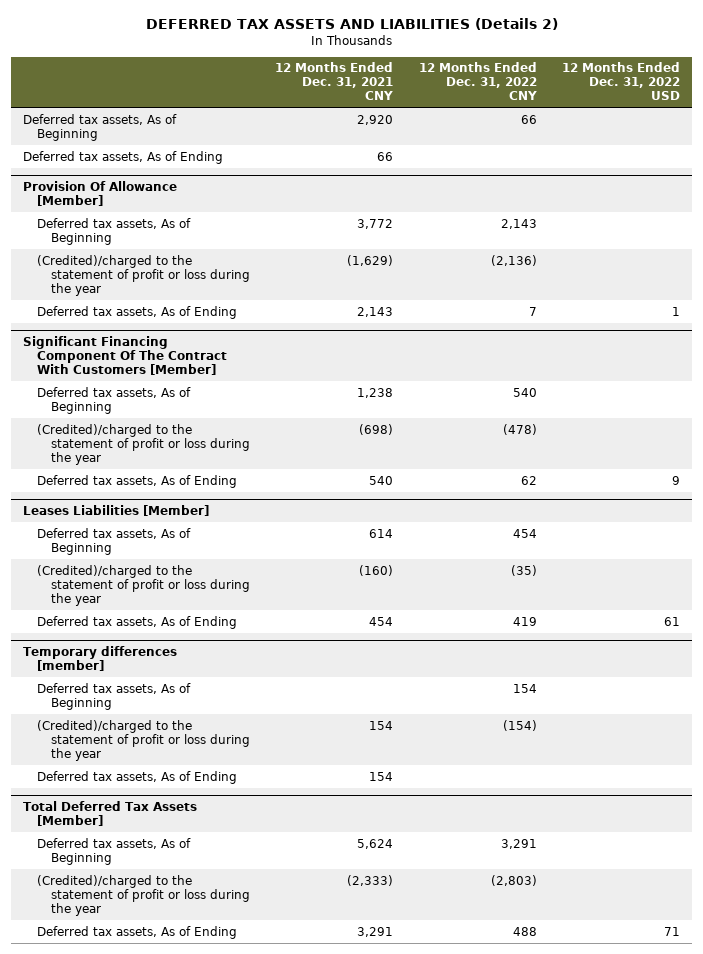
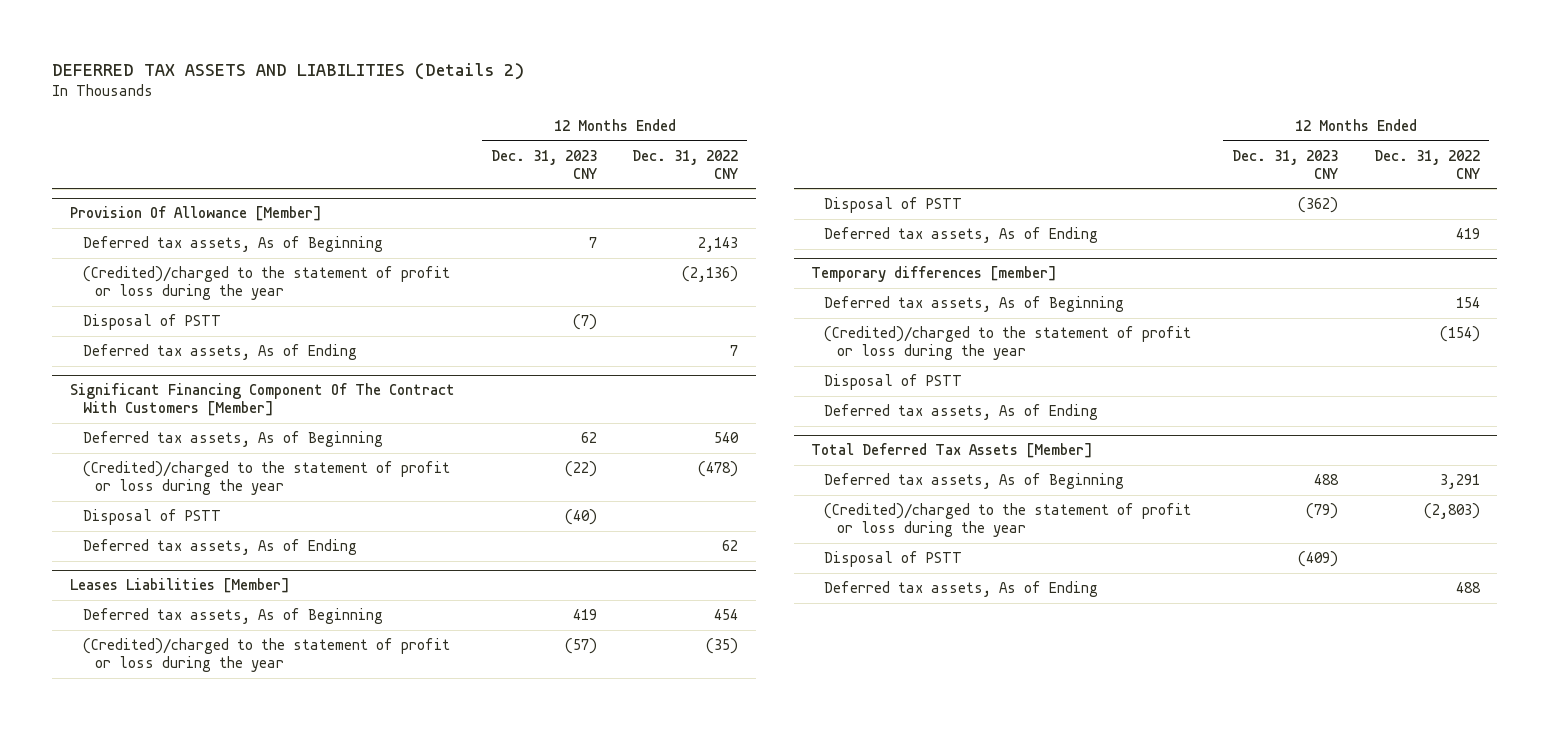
- | 12 Months Ended Dec. 31, 2021 CNY | 12 Months Ended Dec. 31, 2022 CNY | 12 Months Ended Dec. 31, 2022 USD
+ | 12 Months Ended Dec. 31, 2023 CNY | 12 Months Ended Dec. 31, 2022 CNY
- Deferred tax assets, As of Beginning | 2,920 | 66 |
- Deferred tax assets, As of Ending | 66 | |
@ Provision Of Allowance [Member]
+ Disposal of PSTT | (7) |
@ Significant Financing Component Of The Contract With Customers [Member]
+ Disposal of PSTT | (40) |
@ Leases Liabilities [Member]
+ Disposal of PSTT | (362) |
@ Temporary differences [member]
+ Disposal of PSTT
@ Total Deferred Tax Assets [Member]
+ Disposal of PSTT | (409) |

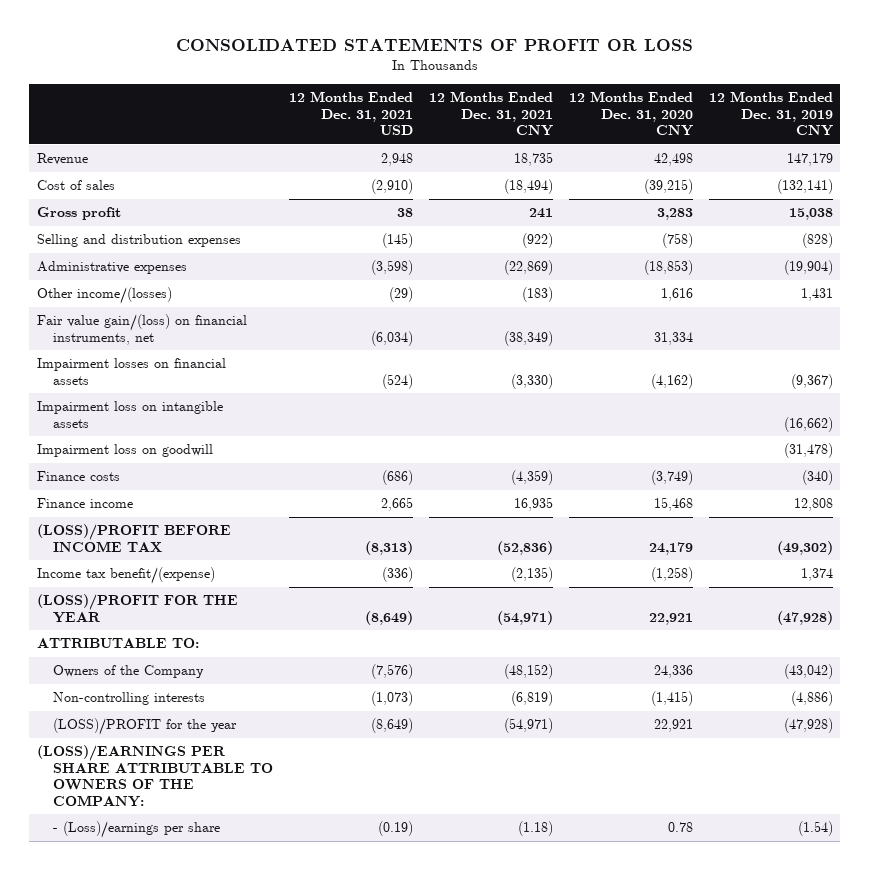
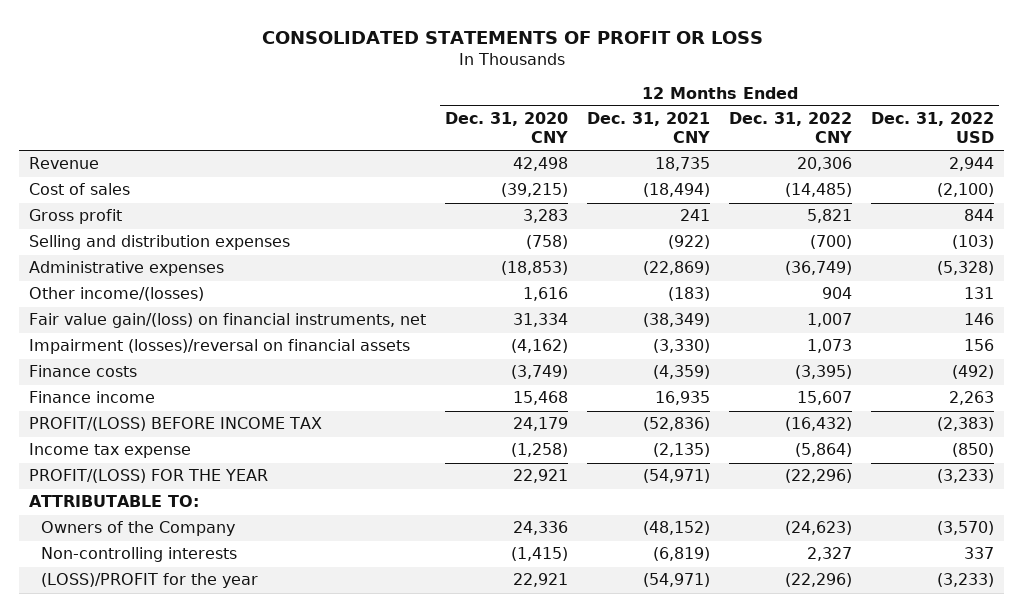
- | 12 Months Ended Dec. 31, 2021 USD | 12 Months Ended Dec. 31, 2021 CNY | 12 Months Ended Dec. 31, 2020 CNY | 12 Months Ended Dec. 31, 2019 CNY
+ | 12 Months Ended Dec. 31, 2020 CNY | 12 Months Ended Dec. 31, 2021 CNY | 12 Months Ended Dec. 31, 2022 CNY | 12 Months Ended Dec. 31, 2022 USD
- Impairment losses on financial assets | (524) | (3,330) | (4,162) | (9,367)
- Impairment loss on intangible assets | | | | (16,662)
- Impairment loss on goodwill | | | | (31,478)
+ Impairment (losses)/reversal on financial assets | (4,162) | (3,330) | 1,073 | 156
- (LOSS)/PROFIT BEFORE INCOME TAX | (8,313) | (52,836) | 24,179 | (49,302)
- Income tax benefit/(expense) | (336) | (2,135) | (1,258) | 1,374
- (LOSS)/PROFIT FOR THE YEAR | (8,649) | (54,971) | 22,921 | (47,928)
+ PROFIT/(LOSS) BEFORE INCOME TAX | 24,179 | (52,836) | (16,432) | (2,383)
+ Income tax expense | (1,258) | (2,135) | (5,864) | (850)
+ PROFIT/(LOSS) FOR THE YEAR | 22,921 | (54,971) | (22,296) | (3,233)
- (LOSS)/EARNINGS PER SHARE ATTRIBUTABLE TO OWNERS OF THE COMPANY:
- - (Loss)/earnings per share | (0.19) | (1.18) | 0.78 | (1.54)

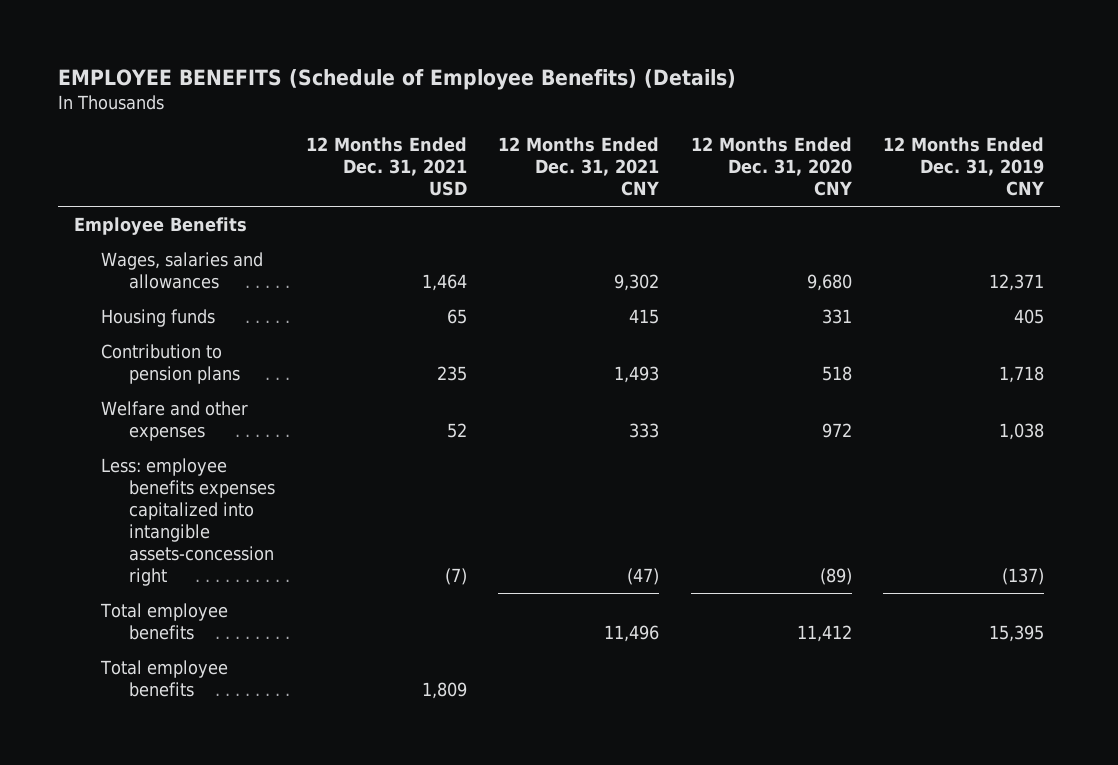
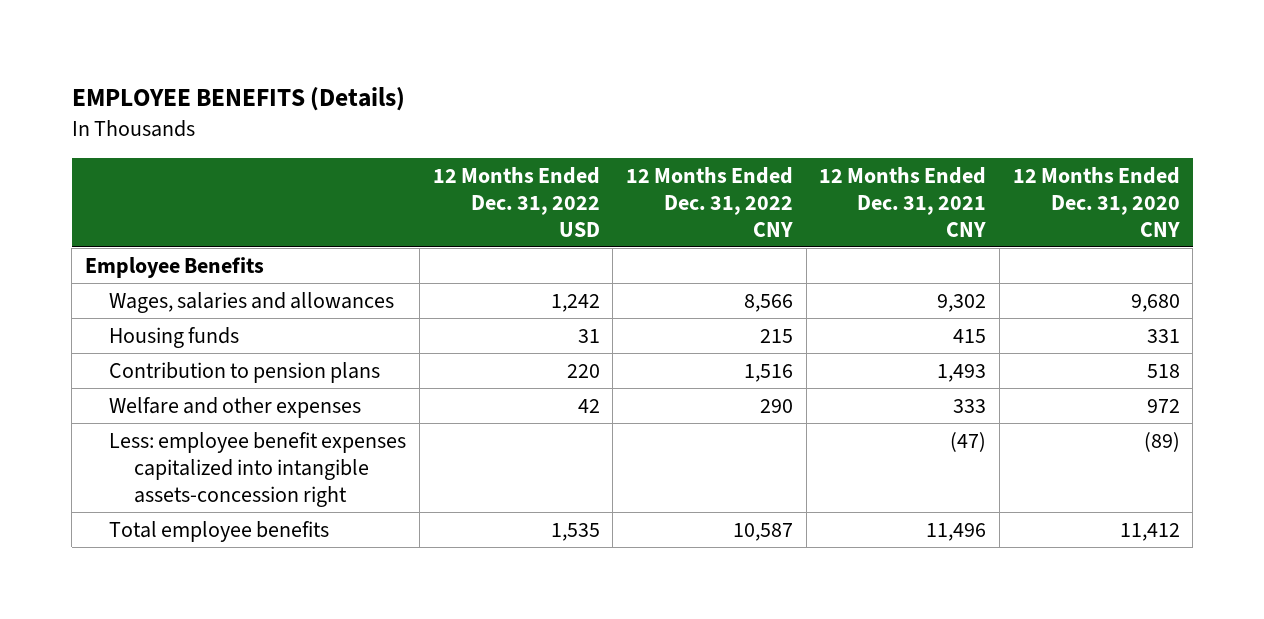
- EMPLOYEE BENEFITS (Schedule of Employee Benefits) (Details)
+ EMPLOYEE BENEFITS (Details)
- | 12 Months Ended Dec. 31, 2021 USD | 12 Months Ended Dec. 31, 2021 CNY | 12 Months Ended Dec. 31, 2020 CNY | 12 Months Ended Dec. 31, 2019 CNY
+ | 12 Months Ended Dec. 31, 2022 USD | 12 Months Ended Dec. 31, 2022 CNY | 12 Months Ended Dec. 31, 2021 CNY | 12 Months Ended Dec. 31, 2020 CNY
- Less: employee benefits expenses capitalized into intangible assets-concession right | (7) | (47) | (89) | (137)
+ Less: employee benefit expenses capitalized into intangible assets-concession right | | | (47) | (89)
- Total employee benefits | 1,809 | | |

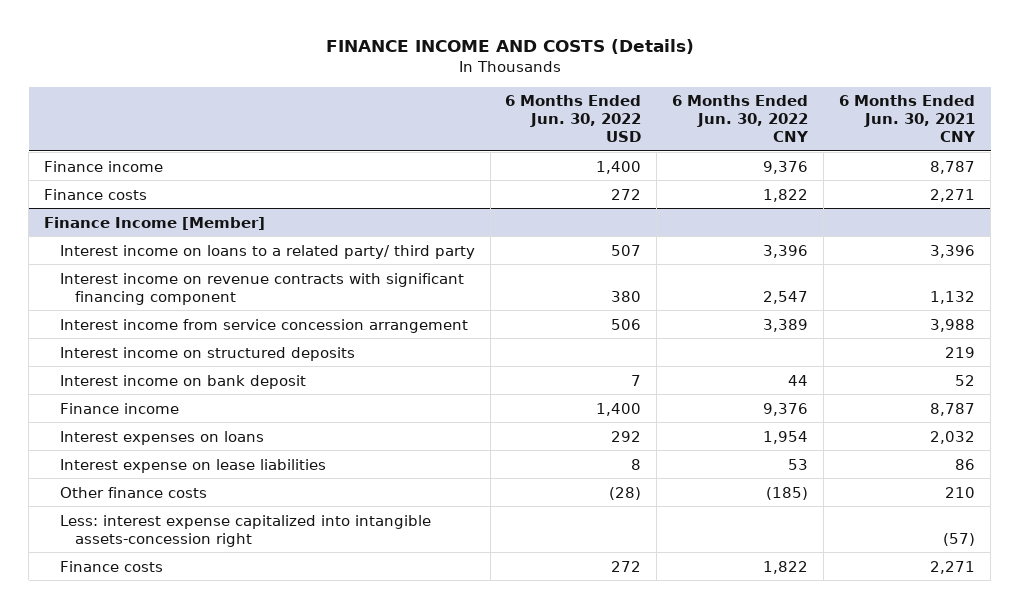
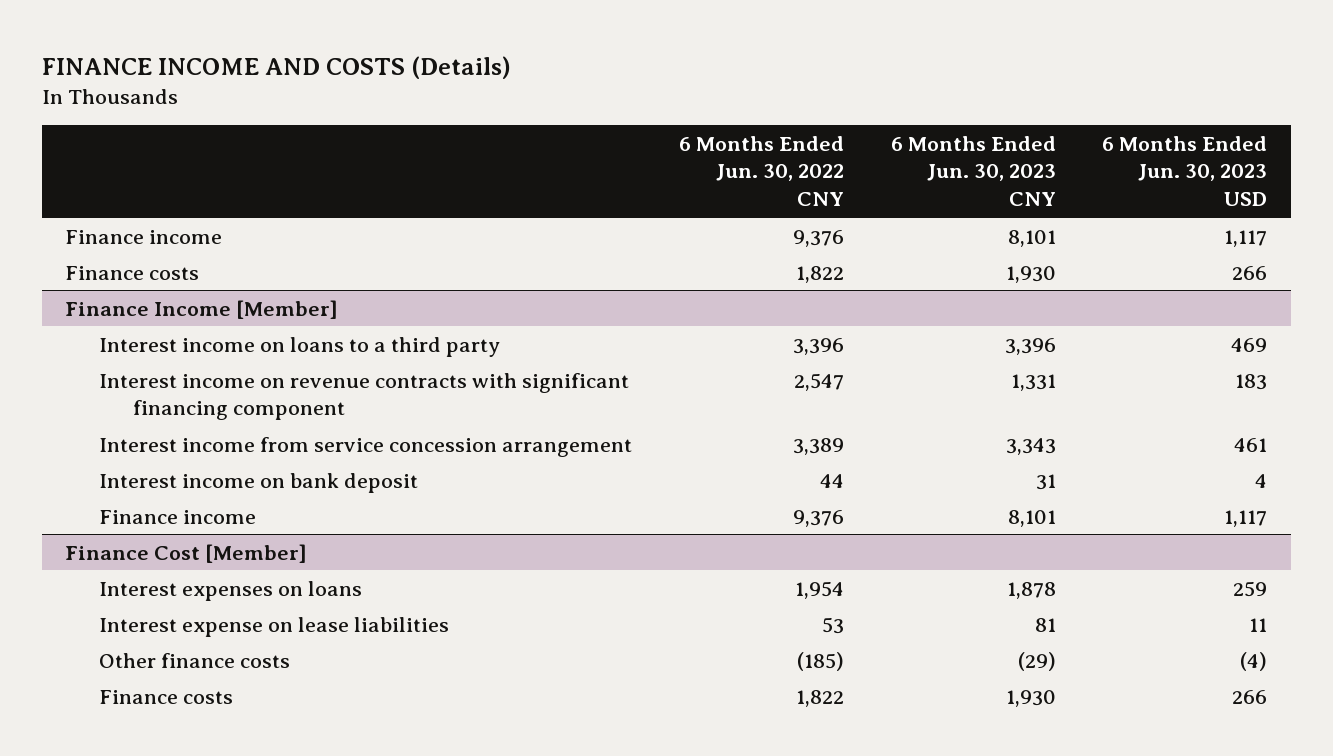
- | 6 Months Ended Jun. 30, 2022 USD | 6 Months Ended Jun. 30, 2022 CNY | 6 Months Ended Jun. 30, 2021 CNY
+ | 6 Months Ended Jun. 30, 2022 CNY | 6 Months Ended Jun. 30, 2023 CNY | 6 Months Ended Jun. 30, 2023 USD
@ Finance Income [Member]
- Interest income on loans to a related party/ third party | 507 | 3,396 | 3,396
+ Interest income on loans to a third party | 3,396 | 3,396 | 469
- Interest income on structured deposits | | | 219
+ Finance Cost [Member]
@ Finance Income [Member]
- Less: interest expense capitalized into intangible assets-concession right | | | (57)

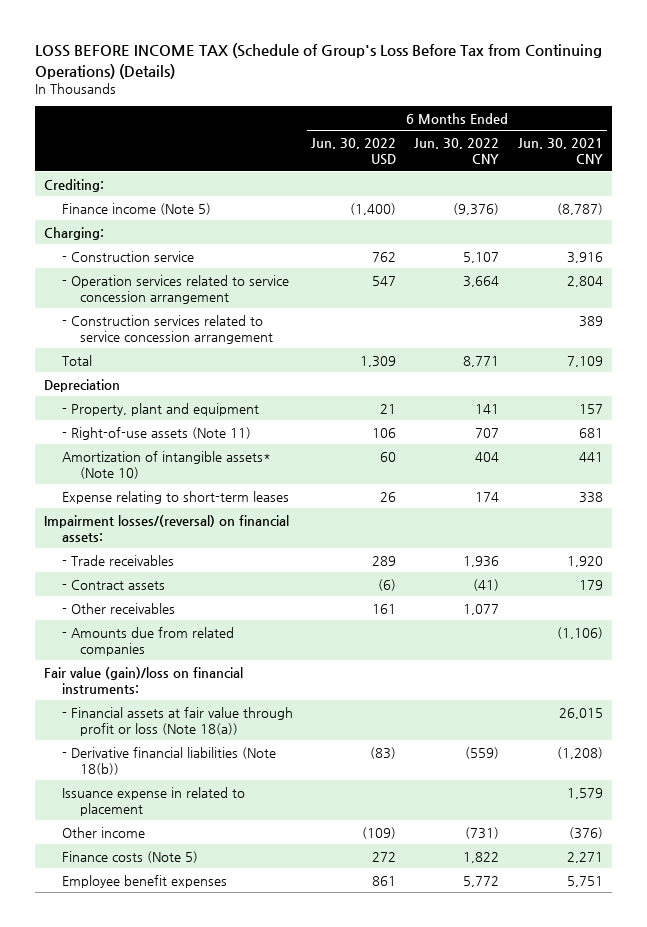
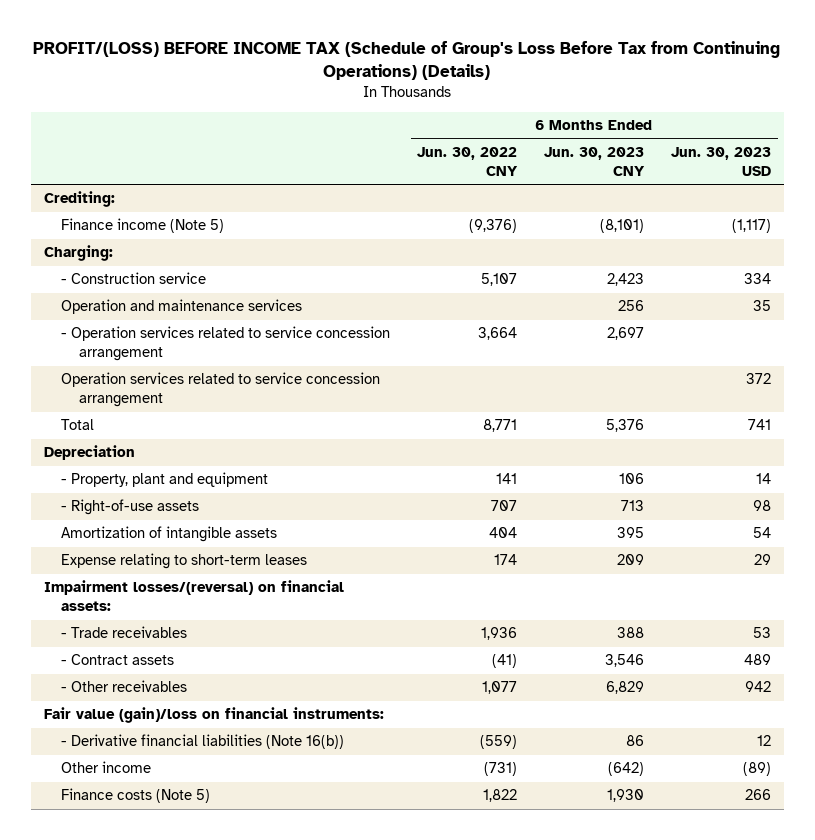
- LOSS BEFORE INCOME TAX (Schedule of Group's Loss Before Tax from Continuing Operations) (Details)
+ PROFIT/(LOSS) BEFORE INCOME TAX (Schedule of Group's Loss Before Tax from Continuing Operations) (Details)
- | 6 Months Ended Jun. 30, 2022 USD | 6 Months Ended Jun. 30, 2022 CNY | 6 Months Ended Jun. 30, 2021 CNY
+ | 6 Months Ended Jun. 30, 2022 CNY | 6 Months Ended Jun. 30, 2023 CNY | 6 Months Ended Jun. 30, 2023 USD
+ Operation and maintenance services | | 256 | 35
- - Construction services related to service concession arrangement | | | 389
+ Operation services related to service concession arrangement | | | 372
- - Right-of-use assets (Note 11) | 106 | 707 | 681
- Amortization of intangible assets* (Note 10) | 60 | 404 | 441
+ - Right-of-use assets | 707 | 713 | 98
+ Amortization of intangible assets | 404 | 395 | 54
- - Amounts due from related companies | | | (1,106)
- - Financial assets at fair value through profit or loss (Note 18(a)) | | | 26,015
- - Derivative financial liabilities (Note 18(b)) | (83) | (559) | (1,208)
- Issuance expense in related to placement | | | 1,579
+ - Derivative financial liabilities (Note 16(b)) | (559) | 86 | 12
- Employee benefit expenses | 861 | 5,772 | 5,751

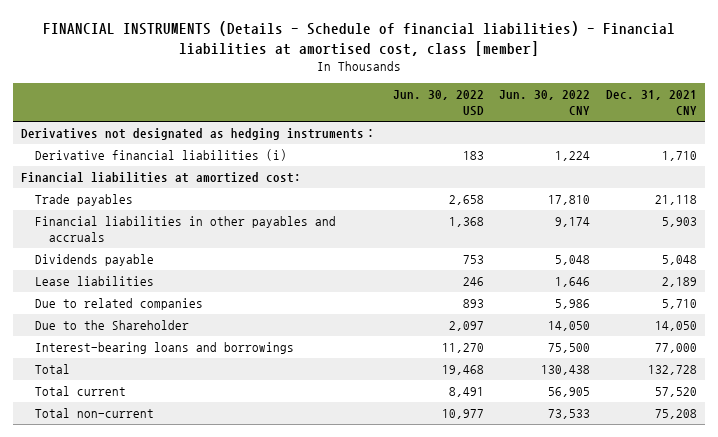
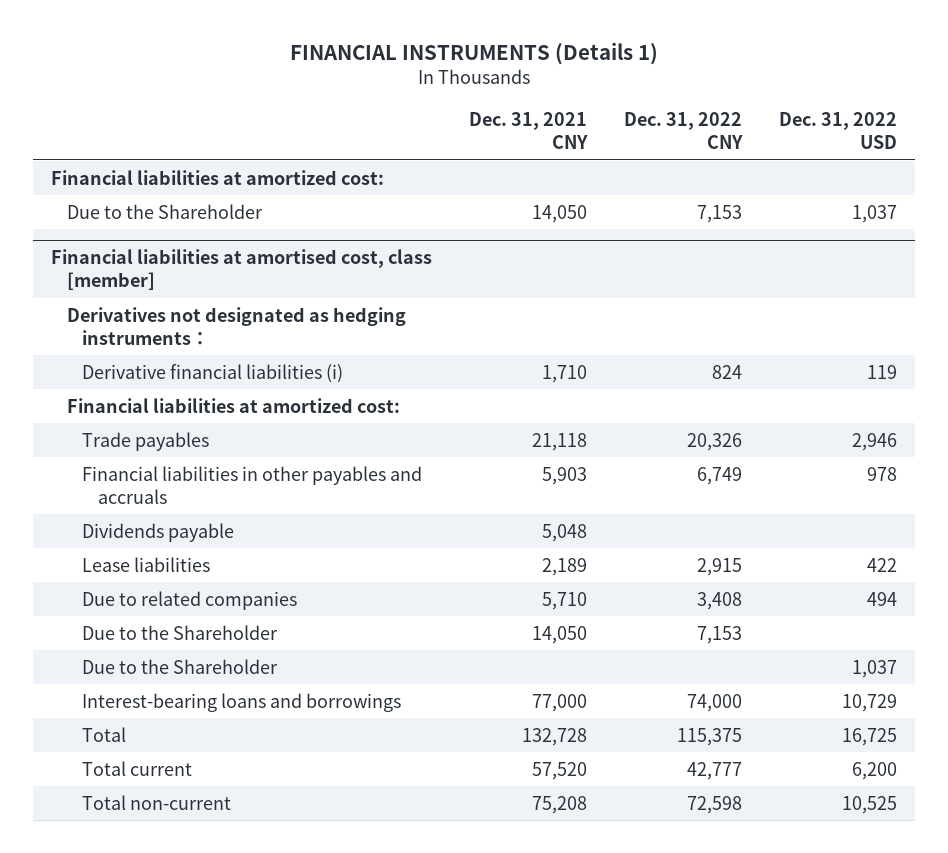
- FINANCIAL INSTRUMENTS (Details - Schedule of financial liabilities) - Financial liabilities at amortised cost, class [member]
+ FINANCIAL INSTRUMENTS (Details 1)
- | Jun. 30, 2022 USD | Jun. 30, 2022 CNY | Dec. 31, 2021 CNY
+ | Dec. 31, 2021 CNY | Dec. 31, 2022 CNY | Dec. 31, 2022 USD
+ Financial liabilities at amortized cost:
+ Due to the Shareholder | 14,050 | 7,153 | 1,037
+ Financial liabilities at amortised cost, class [member]
+ Due to the Shareholder | | | 1,037

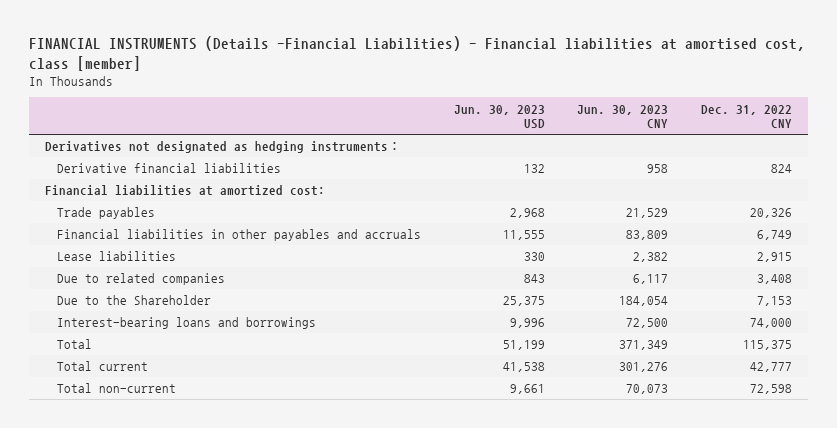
- FINANCIAL INSTRUMENTS (Details 1)
+ FINANCIAL INSTRUMENTS (Details -Financial Liabilities) - Financial liabilities at amortised cost, class [member]
- | Dec. 31, 2021 CNY | Dec. 31, 2022 CNY | Dec. 31, 2022 USD
+ | Jun. 30, 2023 USD | Jun. 30, 2023 CNY | Dec. 31, 2022 CNY
- Financial liabilities at amortized cost:
- Due to the Shareholder | 14,050 | 7,153 | 1,037
- Financial liabilities at amortised cost, class [member]
- Derivative financial liabilities (i) | 1,710 | 824 | 119
+ Derivative financial liabilities | 132 | 958 | 824
- Dividends payable | 5,048 | |
- Due to the Shareholder | | | 1,037

